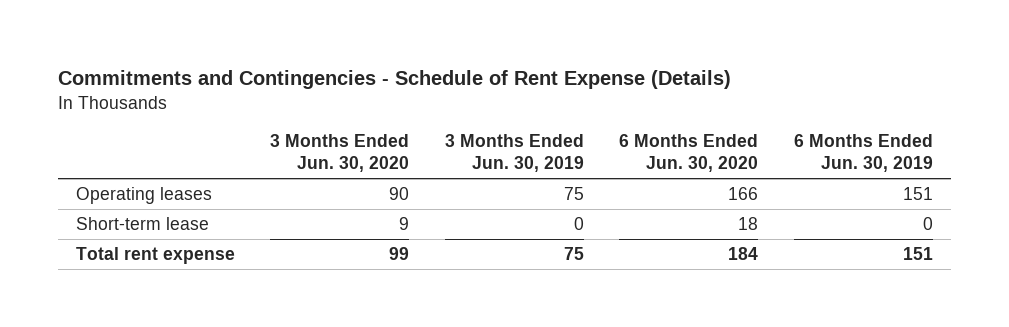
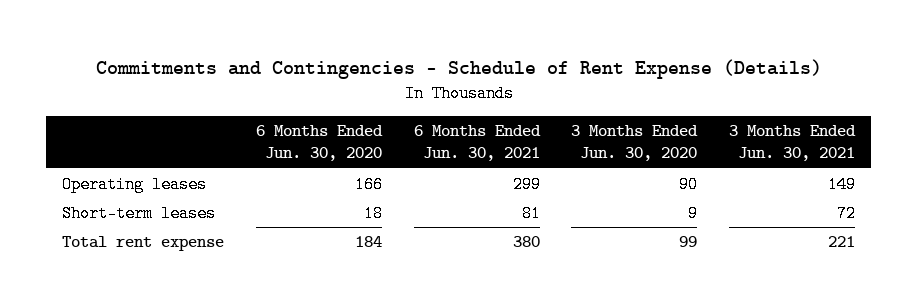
- | 3 Months Ended Jun. 30, 2020 | 3 Months Ended Jun. 30, 2019 | 6 Months Ended Jun. 30, 2020 | 6 Months Ended Jun. 30, 2019
+ | 6 Months Ended Jun. 30, 2020 | 6 Months Ended Jun. 30, 2021 | 3 Months Ended Jun. 30, 2020 | 3 Months Ended Jun. 30, 2021
- Short-term lease | 9 | 0 | 18 | 0
+ Short-term leases | 18 | 81 | 9 | 72

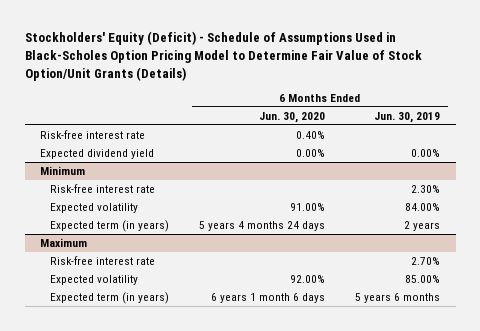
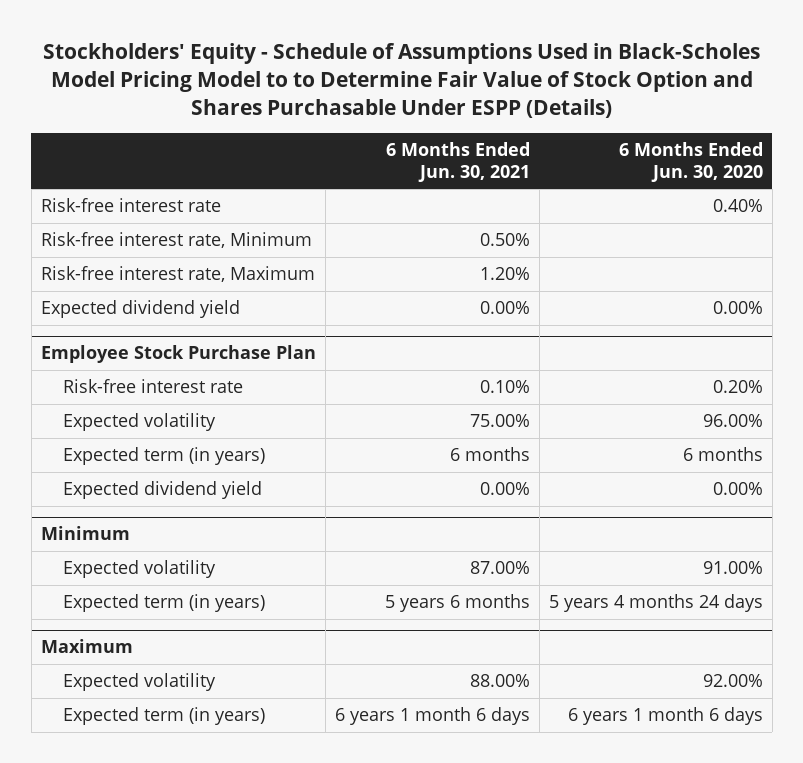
- Stockholders' Equity (Deficit) - Schedule of Assumptions Used in Black-Scholes Option Pricing Model to Determine Fair Value of Stock Option/Unit Grants (Details)
+ Stockholders' Equity - Schedule of Assumptions Used in Black-Scholes Model Pricing Model to to Determine Fair Value of Stock Option and Shares Purchasable Under ESPP (Details)
- | 6 Months Ended Jun. 30, 2020 | 6 Months Ended Jun. 30, 2019
+ | 6 Months Ended Jun. 30, 2021 | 6 Months Ended Jun. 30, 2020
+ Risk-free interest rate, Minimum | 0.50% |
+ Risk-free interest rate, Maximum | 1.20% |
+ Employee Stock Purchase Plan
+ Risk-free interest rate | 0.10% | 0.20%
+ Expected volatility | 75.00% | 96.00%
+ Expected term (in years) | 6 months | 6 months
+ Expected dividend yield | 0.00% | 0.00%
@ Minimum
- Risk-free interest rate | | 2.30%
@ Maximum
- Risk-free interest rate | | 2.70%

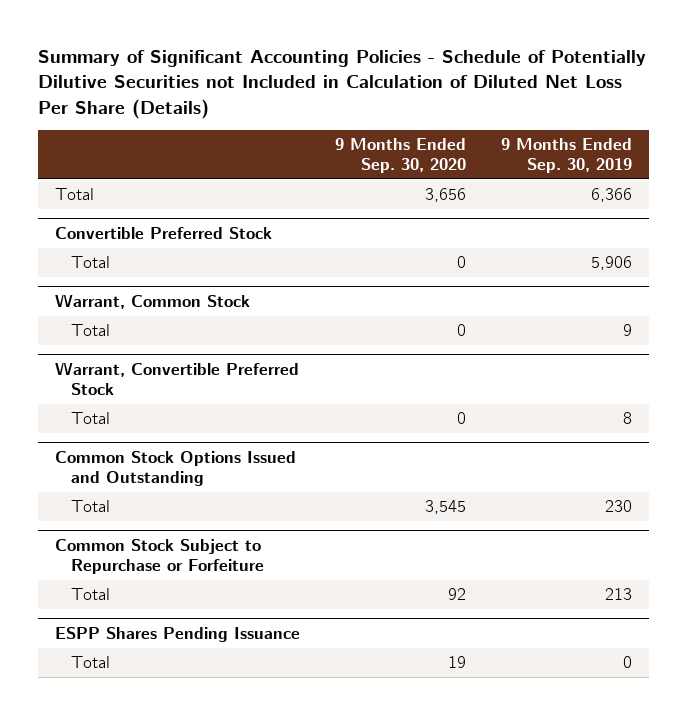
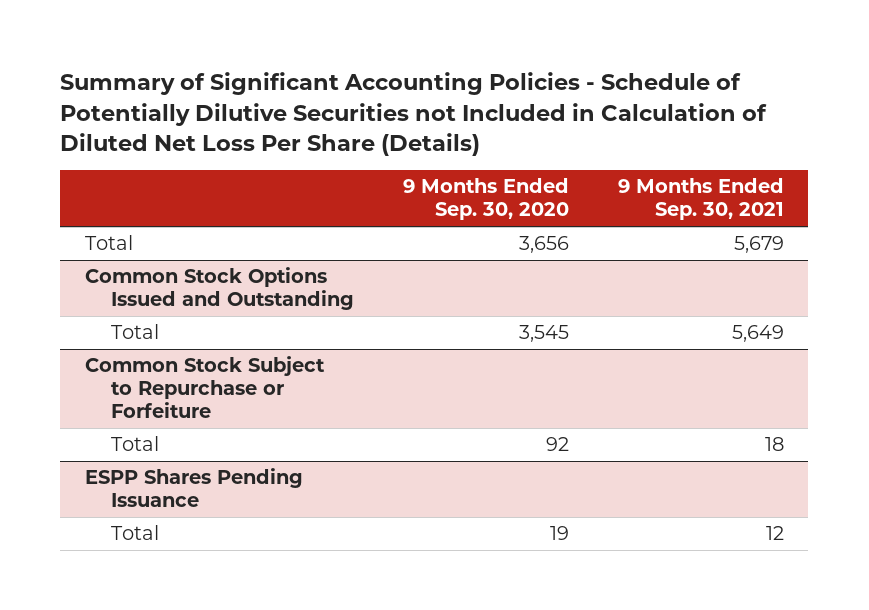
- | 9 Months Ended Sep. 30, 2020 | 9 Months Ended Sep. 30, 2019
+ | 9 Months Ended Sep. 30, 2020 | 9 Months Ended Sep. 30, 2021
- Convertible Preferred Stock
- Total | 0 | 5,906
- Warrant, Common Stock
- Total | 0 | 9
- Warrant, Convertible Preferred Stock
- Total | 0 | 8

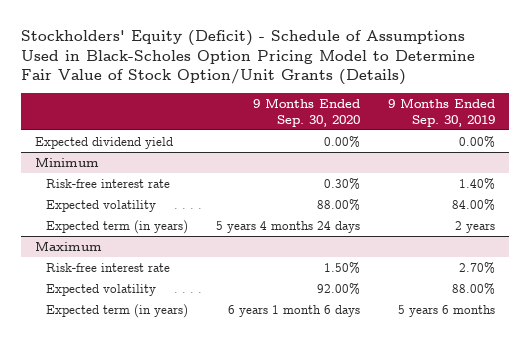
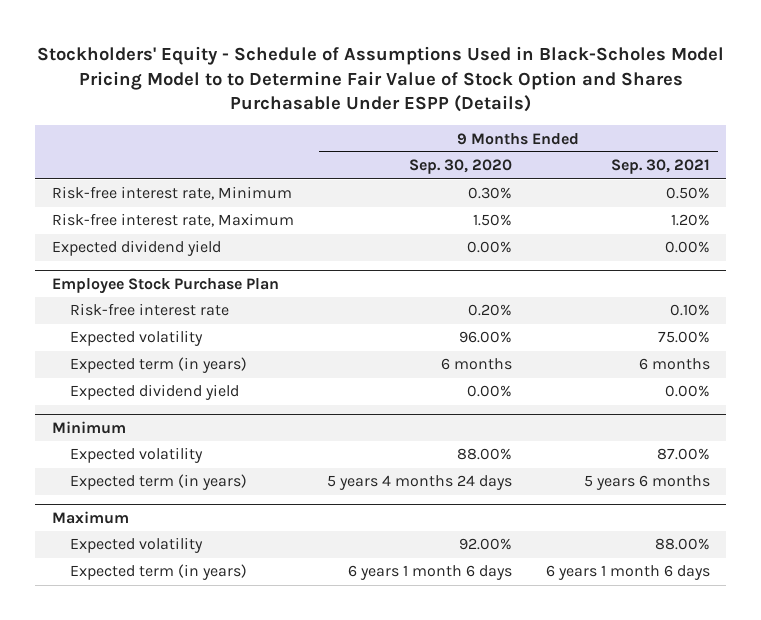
- Stockholders' Equity (Deficit) - Schedule of Assumptions Used in Black-Scholes Option Pricing Model to Determine Fair Value of Stock Option/Unit Grants (Details)
+ Stockholders' Equity - Schedule of Assumptions Used in Black-Scholes Model Pricing Model to to Determine Fair Value of Stock Option and Shares Purchasable Under ESPP (Details)
- | 9 Months Ended Sep. 30, 2020 | 9 Months Ended Sep. 30, 2019
+ | 9 Months Ended Sep. 30, 2020 | 9 Months Ended Sep. 30, 2021
+ Risk-free interest rate, Minimum | 0.30% | 0.50%
+ Risk-free interest rate, Maximum | 1.50% | 1.20%
+ Employee Stock Purchase Plan
+ Risk-free interest rate | 0.20% | 0.10%
+ Expected volatility | 96.00% | 75.00%
+ Expected term (in years) | 6 months | 6 months
+ Expected dividend yield | 0.00% | 0.00%
@ Minimum
- Risk-free interest rate | 0.30% | 1.40%
@ Maximum
- Risk-free interest rate | 1.50% | 2.70%

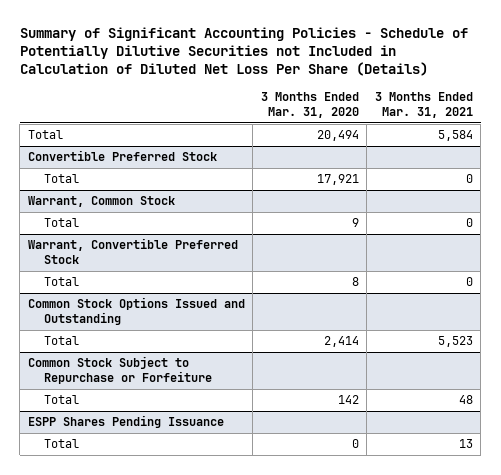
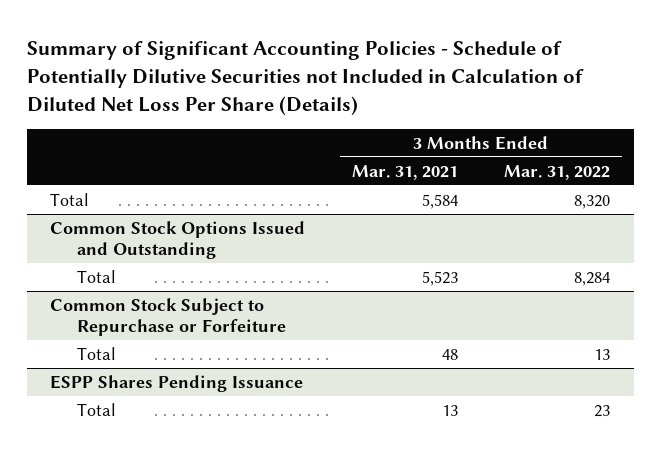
- | 3 Months Ended Mar. 31, 2020 | 3 Months Ended Mar. 31, 2021
+ | 3 Months Ended Mar. 31, 2021 | 3 Months Ended Mar. 31, 2022
- Convertible Preferred Stock
- Total | 17,921 | 0
- Warrant, Common Stock
- Total | 9 | 0
- Warrant, Convertible Preferred Stock
- Total | 8 | 0

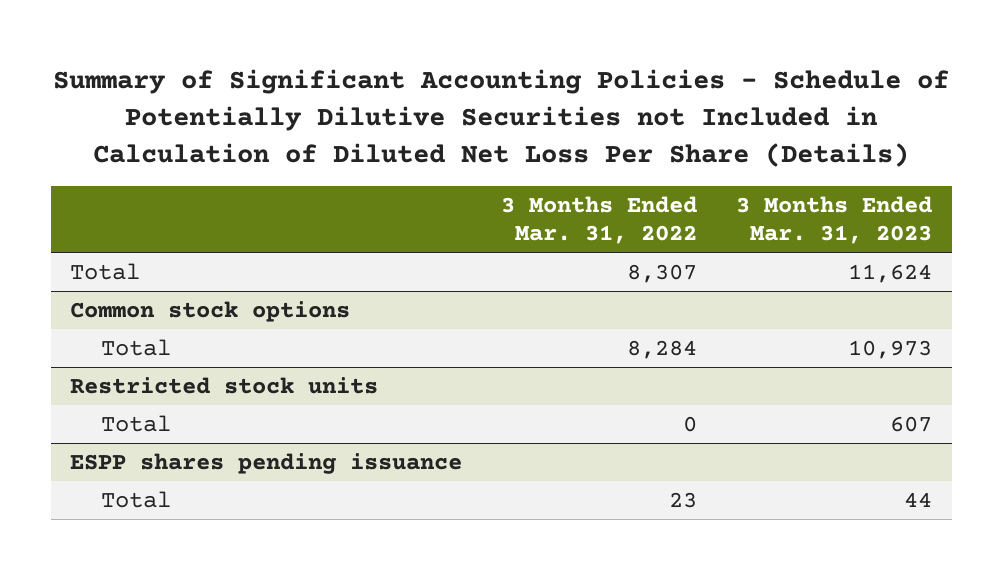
- | 3 Months Ended Mar. 31, 2021 | 3 Months Ended Mar. 31, 2022
+ | 3 Months Ended Mar. 31, 2022 | 3 Months Ended Mar. 31, 2023
- Total | 5,584 | 8,320
- Common Stock Options Issued and Outstanding
+ Total | 8,307 | 11,624
+ Common stock options
- Common Stock Subject to Repurchase or Forfeiture
- Total | 48 | 13
- ESPP Shares Pending Issuance
+ Restricted stock units
+ Total | 0 | 607
+ ESPP shares pending issuance

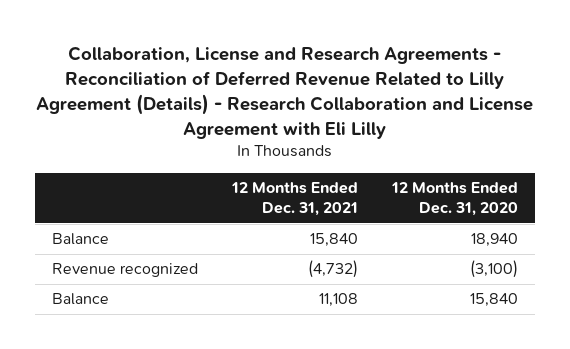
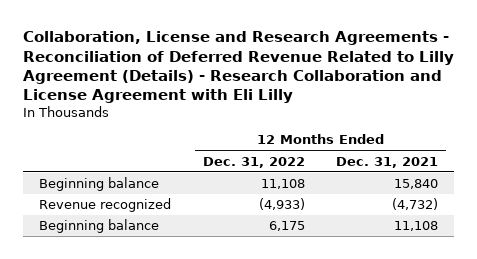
- | 12 Months Ended Dec. 31, 2021 | 12 Months Ended Dec. 31, 2020
+ | 12 Months Ended Dec. 31, 2022 | 12 Months Ended Dec. 31, 2021
- Balance | 15,840 | 18,940
+ Beginning balance | 11,108 | 15,840
- Balance | 11,108 | 15,840
+ Beginning balance | 6,175 | 11,108

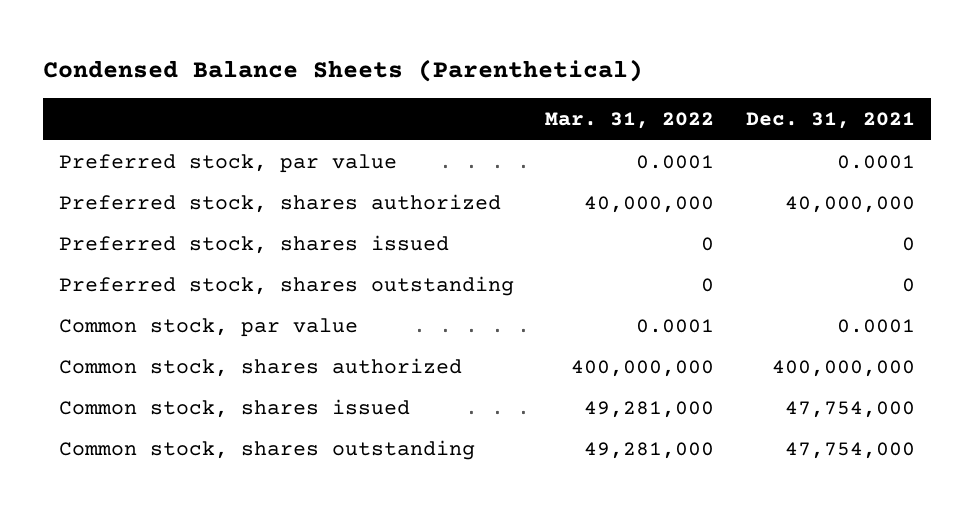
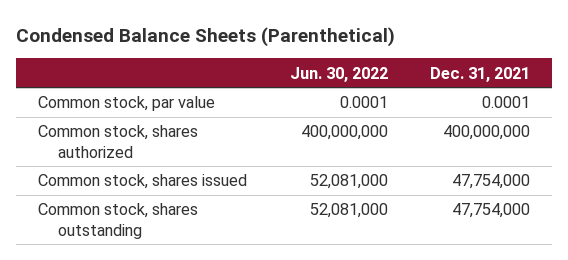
- | Mar. 31, 2022 | Dec. 31, 2021
+ | Jun. 30, 2022 | Dec. 31, 2021
- Preferred stock, par value | 0.0001 | 0.0001
- Preferred stock, shares authorized | 40,000,000 | 40,000,000
- Preferred stock, shares issued | 0 | 0
- Preferred stock, shares outstanding | 0 | 0

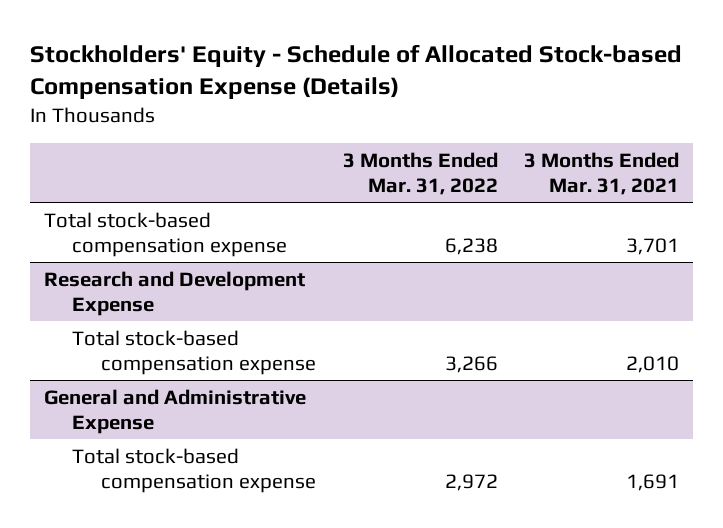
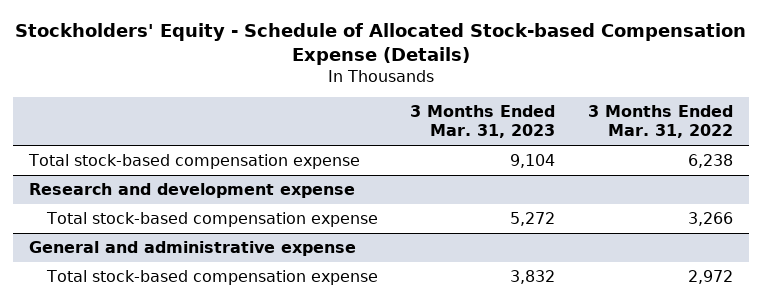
- | 3 Months Ended Mar. 31, 2022 | 3 Months Ended Mar. 31, 2021
+ | 3 Months Ended Mar. 31, 2023 | 3 Months Ended Mar. 31, 2022
- Research and Development Expense
+ Research and development expense
- General and Administrative Expense
+ General and administrative expense

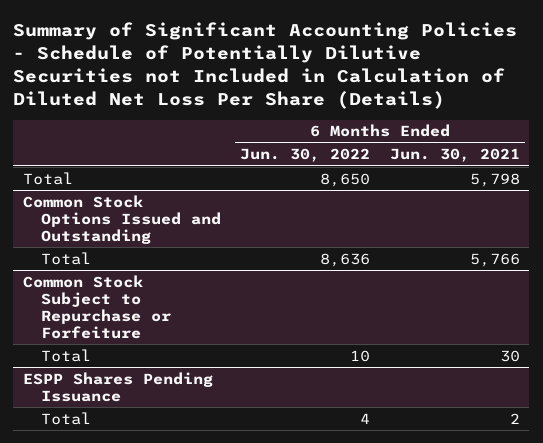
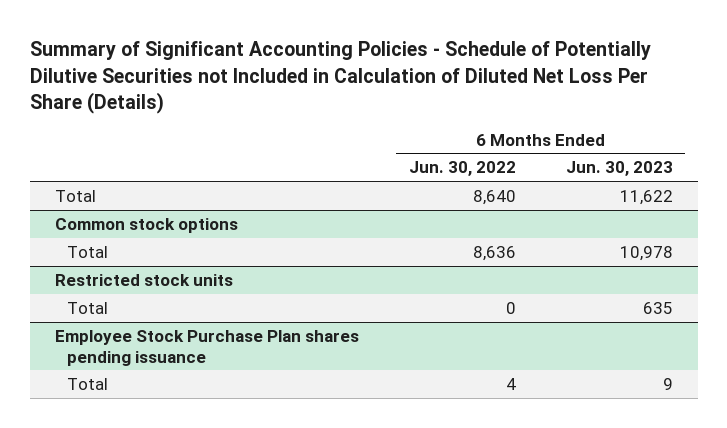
- | 6 Months Ended Jun. 30, 2022 | 6 Months Ended Jun. 30, 2021
+ | 6 Months Ended Jun. 30, 2022 | 6 Months Ended Jun. 30, 2023
- Total | 8,650 | 5,798
- Common Stock Options Issued and Outstanding
+ Total | 8,640 | 11,622
+ Common stock options
- Common Stock Subject to Repurchase or Forfeiture
- Total | 10 | 30
- ESPP Shares Pending Issuance
+ Restricted stock units
+ Total | 0 | 635
+ Employee Stock Purchase Plan shares pending issuance

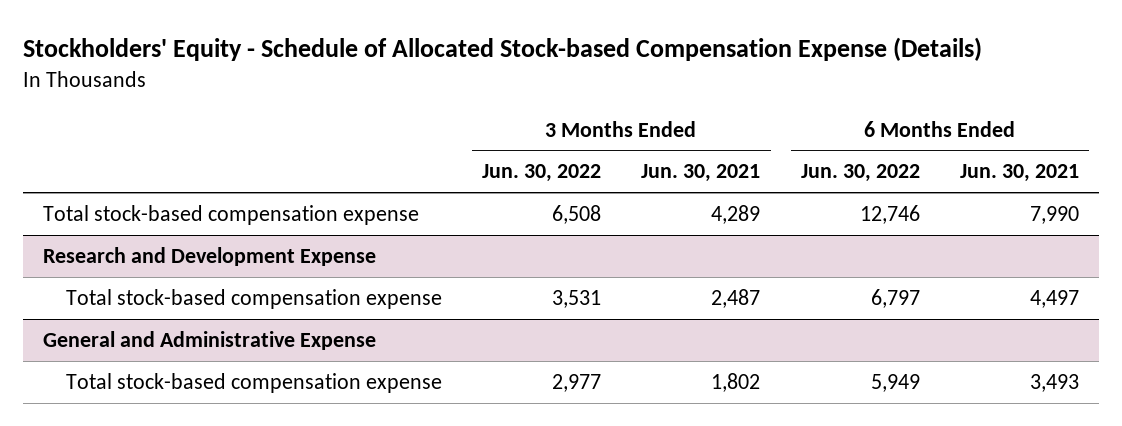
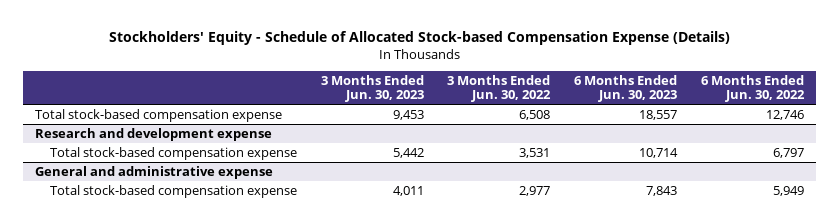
- | 3 Months Ended Jun. 30, 2022 | 3 Months Ended Jun. 30, 2021 | 6 Months Ended Jun. 30, 2022 | 6 Months Ended Jun. 30, 2021
+ | 3 Months Ended Jun. 30, 2023 | 3 Months Ended Jun. 30, 2022 | 6 Months Ended Jun. 30, 2023 | 6 Months Ended Jun. 30, 2022
- Research and Development Expense
+ Research and development expense
- General and Administrative Expense
+ General and administrative expense

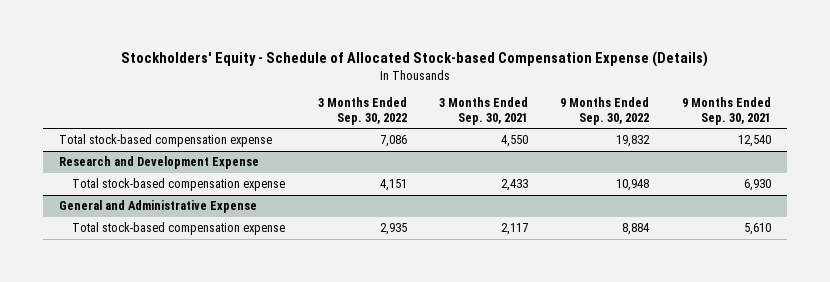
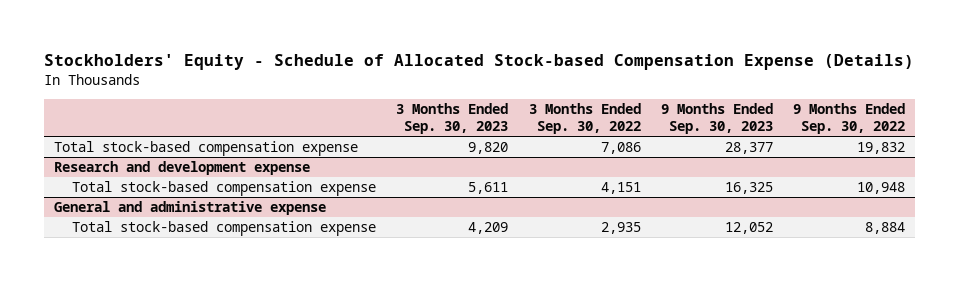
- | 3 Months Ended Sep. 30, 2022 | 3 Months Ended Sep. 30, 2021 | 9 Months Ended Sep. 30, 2022 | 9 Months Ended Sep. 30, 2021
+ | 3 Months Ended Sep. 30, 2023 | 3 Months Ended Sep. 30, 2022 | 9 Months Ended Sep. 30, 2023 | 9 Months Ended Sep. 30, 2022
- Research and Development Expense
+ Research and development expense
- General and Administrative Expense
+ General and administrative expense

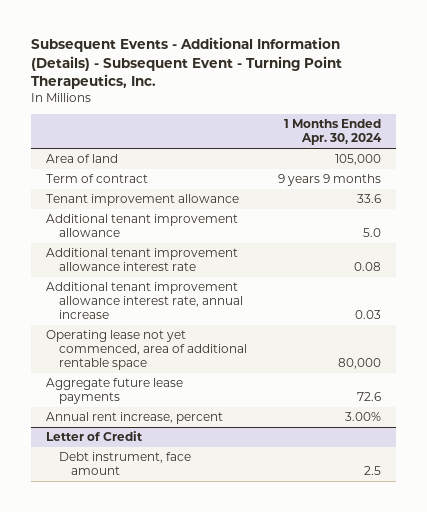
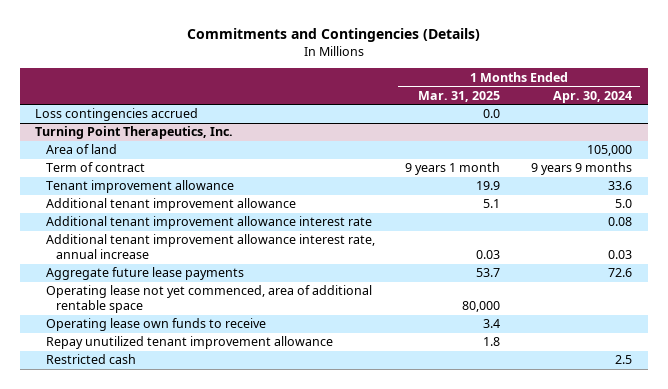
- Subsequent Events - Additional Information (Details) - Subsequent Event - Turning Point Therapeutics, Inc.
+ Commitments and Contingencies (Details)
- | 1 Months Ended Apr. 30, 2024
+ | 1 Months Ended Mar. 31, 2025 | 1 Months Ended Apr. 30, 2024
+ Loss contingencies accrued | 0.0 |
+ Turning Point Therapeutics, Inc.
- Operating lease not yet commenced, area of additional rentable space | 80,000
- Annual rent increase, percent | 3.00%
- Letter of Credit
- Debt instrument, face amount | 2.5
+ Operating lease not yet commenced, area of additional rentable space | 80,000 |
+ Operating lease own funds to receive | 3.4 |
+ Repay unutilized tenant improvement allowance | 1.8 |
+ Restricted cash | | 2.5

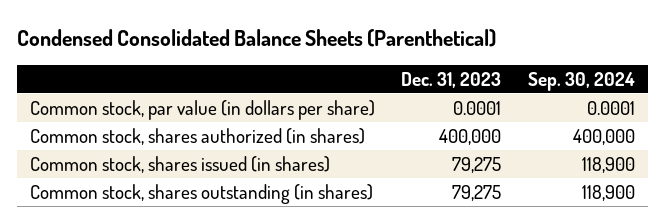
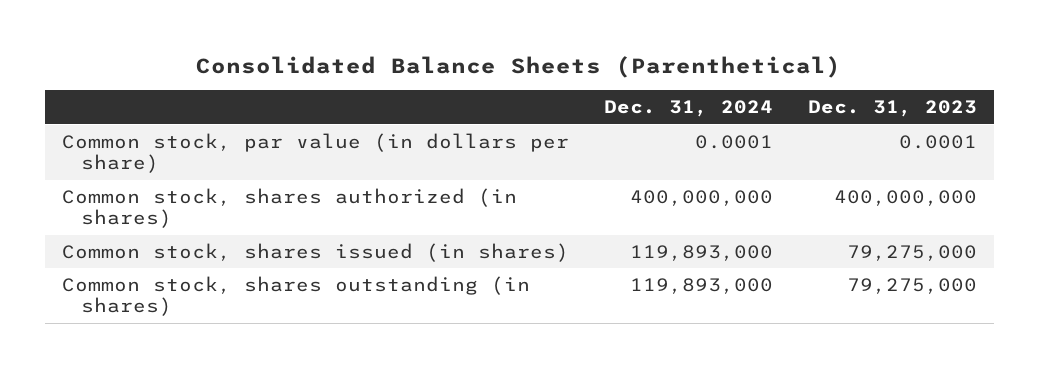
- Condensed Consolidated Balance Sheets (Parenthetical)
+ Consolidated Balance Sheets (Parenthetical)
- | Dec. 31, 2023 | Sep. 30, 2024
+ | Dec. 31, 2024 | Dec. 31, 2023
- Common stock, shares authorized (in shares) | 400,000 | 400,000
- Common stock, shares issued (in shares) | 79,275 | 118,900
- Common stock, shares outstanding (in shares) | 79,275 | 118,900
+ Common stock, shares authorized (in shares) | 400,000,000 | 400,000,000
+ Common stock, shares issued (in shares) | 119,893,000 | 79,275,000
+ Common stock, shares outstanding (in shares) | 119,893,000 | 79,275,000

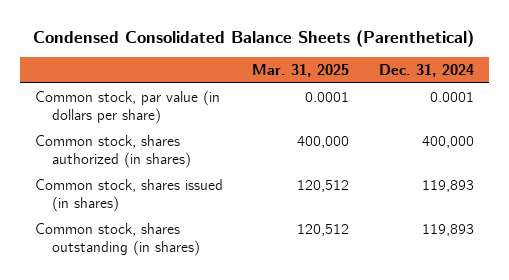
- Consolidated Balance Sheets (Parenthetical)
+ Condensed Consolidated Balance Sheets (Parenthetical)
- | Dec. 31, 2024 | Dec. 31, 2023
+ | Mar. 31, 2025 | Dec. 31, 2024
- Common stock, shares authorized (in shares) | 400,000,000 | 400,000,000
- Common stock, shares issued (in shares) | 119,893,000 | 79,275,000
- Common stock, shares outstanding (in shares) | 119,893,000 | 79,275,000
+ Common stock, shares authorized (in shares) | 400,000 | 400,000
+ Common stock, shares issued (in shares) | 120,512 | 119,893
+ Common stock, shares outstanding (in shares) | 120,512 | 119,893

